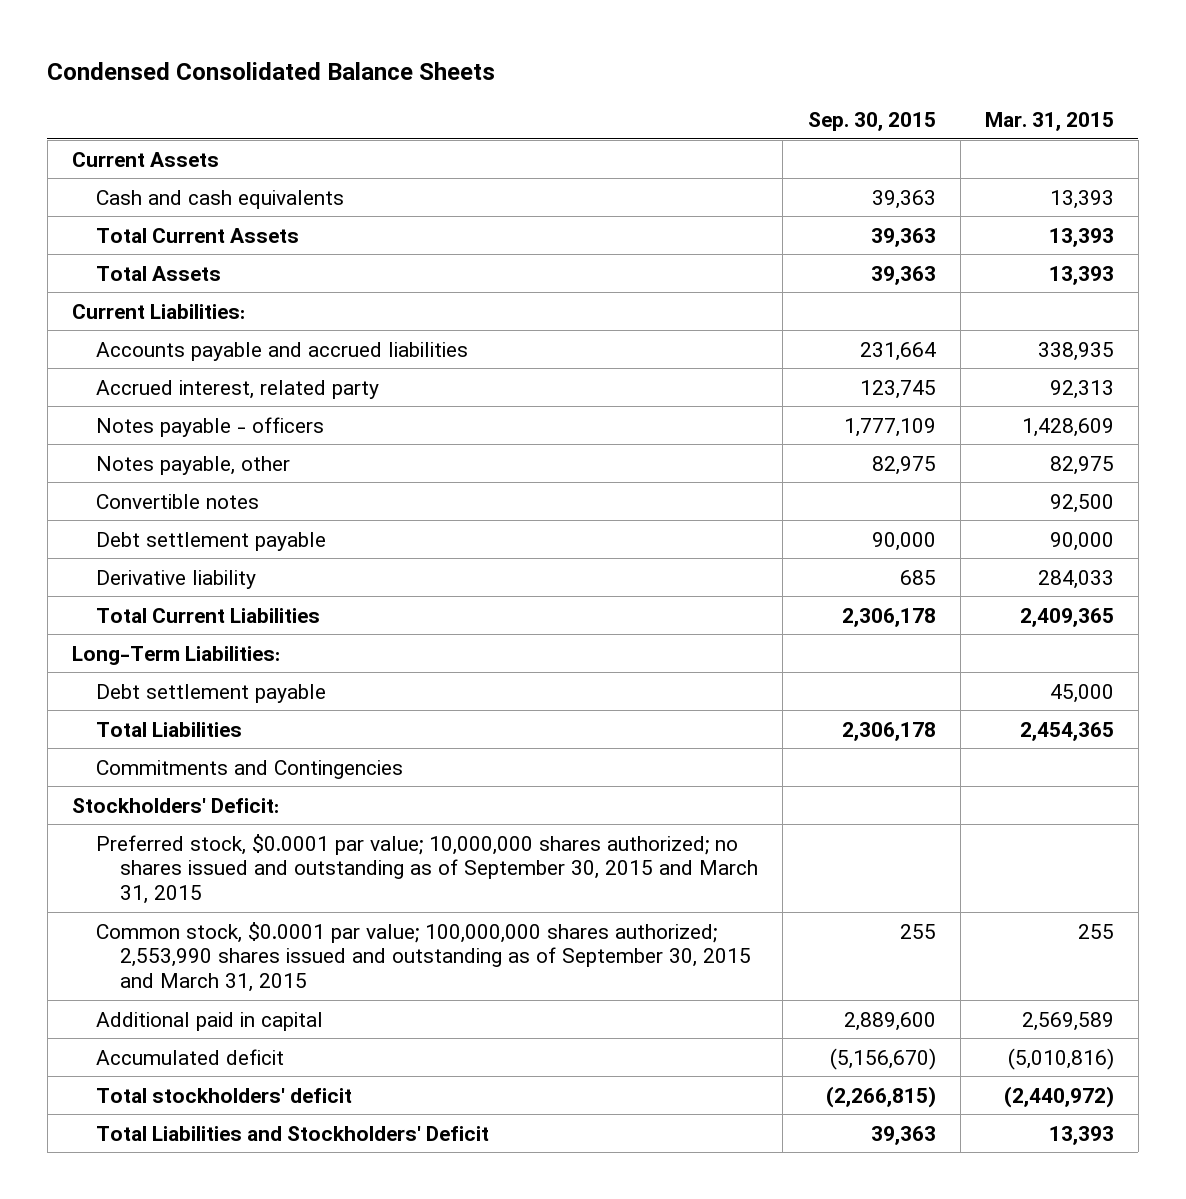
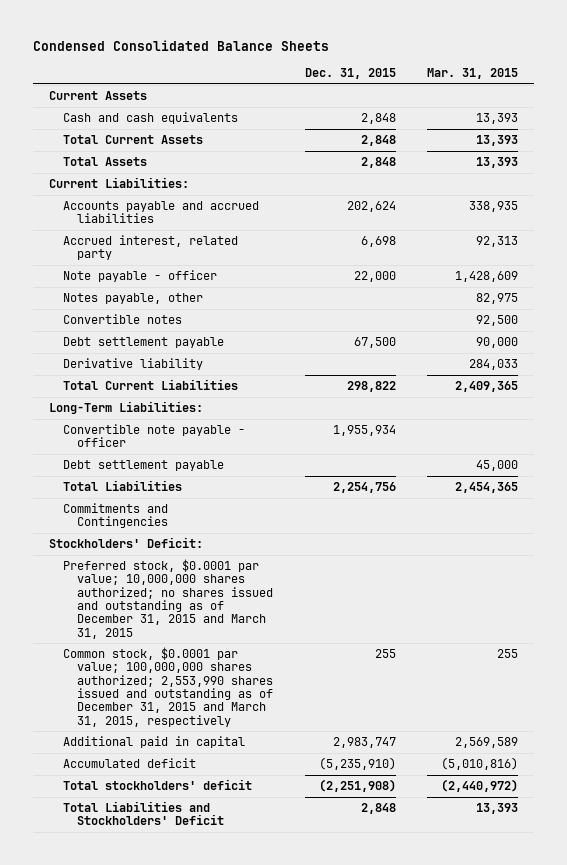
- | Sep. 30, 2015 | Mar. 31, 2015
+ | Dec. 31, 2015 | Mar. 31, 2015
- Notes payable - officers | 1,777,109 | 1,428,609
+ Note payable - officer | 22,000 | 1,428,609
+ Convertible note payable - officer | 1,955,934 |
- Preferred stock, $0.0001 par value; 10,000,000 shares authorized; no shares issued and outstanding as of September 30, 2015 and March 31, 2015
- Common stock, $0.0001 par value; 100,000,000 shares authorized; 2,553,990 shares issued and outstanding as of September 30, 2015 and March 31, 2015 | 255 | 255
+ Preferred stock, $0.0001 par value; 10,000,000 shares authorized; no shares issued and outstanding as of December 31, 2015 and March 31, 2015
+ Common stock, $0.0001 par value; 100,000,000 shares authorized; 2,553,990 shares issued and outstanding as of December 31, 2015 and March 31, 2015, respectively | 255 | 255

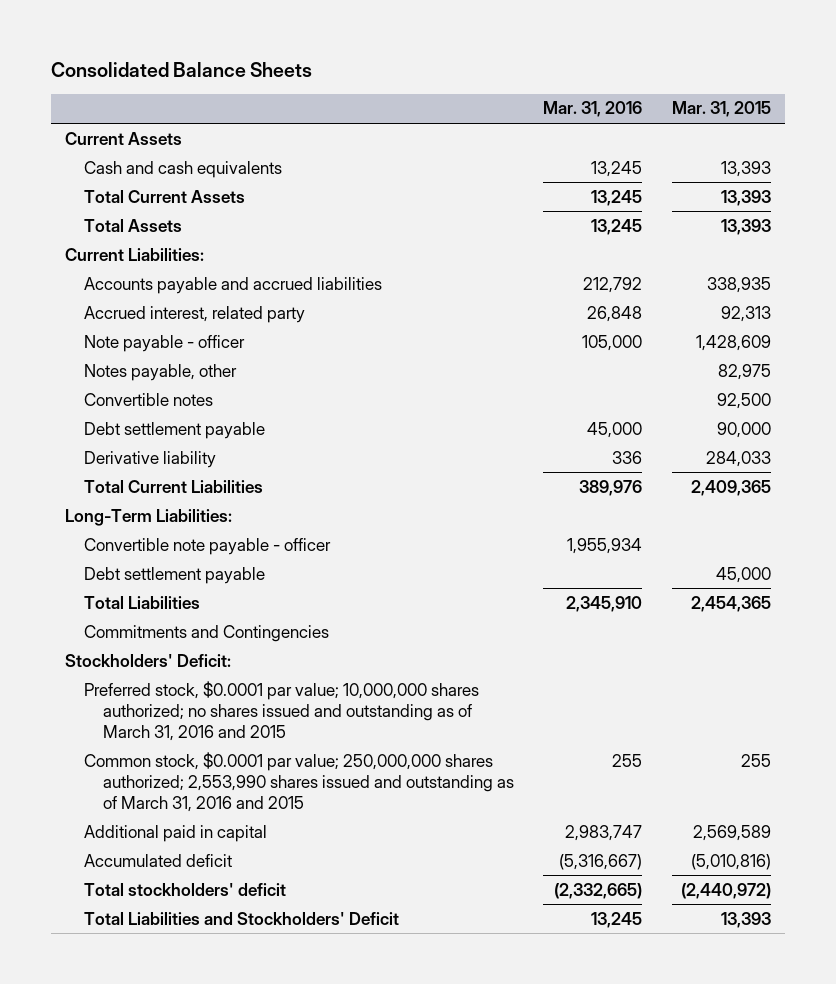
- Condensed Consolidated Balance Sheets
+ Consolidated Balance Sheets
- | Dec. 31, 2015 | Mar. 31, 2015
+ | Mar. 31, 2016 | Mar. 31, 2015
- Preferred stock, $0.0001 par value; 10,000,000 shares authorized; no shares issued and outstanding as of December 31, 2015 and March 31, 2015
- Common stock, $0.0001 par value; 100,000,000 shares authorized; 2,553,990 shares issued and outstanding as of December 31, 2015 and March 31, 2015, respectively | 255 | 255
+ Preferred stock, $0.0001 par value; 10,000,000 shares authorized; no shares issued and outstanding as of March 31, 2016 and 2015
+ Common stock, $0.0001 par value; 250,000,000 shares authorized; 2,553,990 shares issued and outstanding as of March 31, 2016 and 2015 | 255 | 255

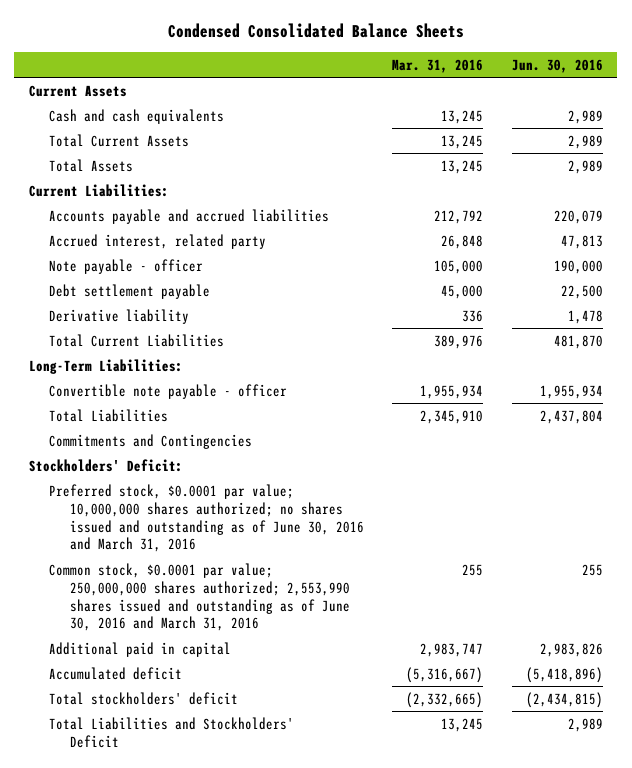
- Consolidated Balance Sheets
+ Condensed Consolidated Balance Sheets
- | Mar. 31, 2016 | Mar. 31, 2015
+ | Mar. 31, 2016 | Jun. 30, 2016
- Notes payable, other | | 82,975
- Convertible notes | | 92,500
- Debt settlement payable | | 45,000
- Preferred stock, $0.0001 par value; 10,000,000 shares authorized; no shares issued and outstanding as of March 31, 2016 and 2015
- Common stock, $0.0001 par value; 250,000,000 shares authorized; 2,553,990 shares issued and outstanding as of March 31, 2016 and 2015 | 255 | 255
+ Preferred stock, $0.0001 par value; 10,000,000 shares authorized; no shares issued and outstanding as of June 30, 2016 and March 31, 2016
+ Common stock, $0.0001 par value; 250,000,000 shares authorized; 2,553,990 shares issued and outstanding as of June 30, 2016 and March 31, 2016 | 255 | 255

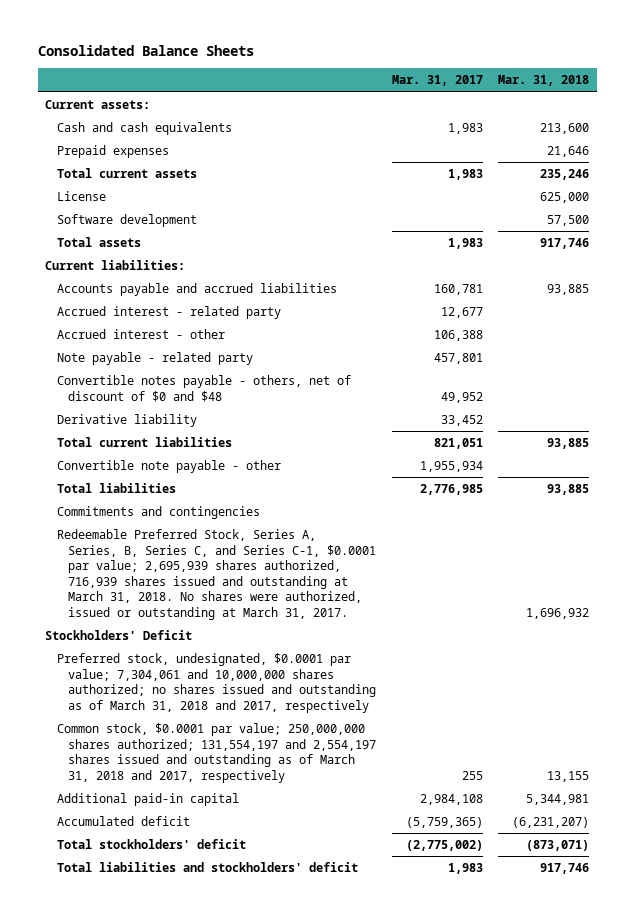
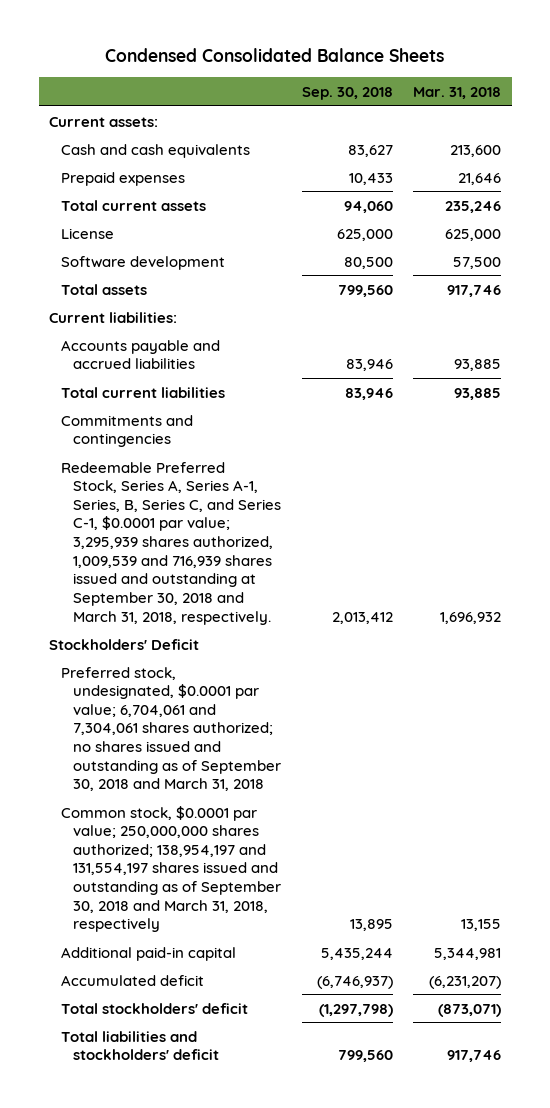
- Consolidated Balance Sheets
+ Condensed Consolidated Balance Sheets
- | Mar. 31, 2017 | Mar. 31, 2018
+ | Sep. 30, 2018 | Mar. 31, 2018
- Accrued interest - related party | 12,677 |
- Accrued interest - other | 106,388 |
- Note payable - related party | 457,801 |
- Convertible notes payable - others, net of discount of $0 and $48 | 49,952 |
- Derivative liability | 33,452 |
- Convertible note payable - other | 1,955,934 |
- Total liabilities | 2,776,985 | 93,885
- Redeemable Preferred Stock, Series A, Series, B, Series C, and Series C-1, $0.0001 par value; 2,695,939 shares authorized, 716,939 shares issued and outstanding at March 31, 2018. No shares were authorized, issued or outstanding at March 31, 2017. | | 1,696,932
+ Redeemable Preferred Stock, Series A, Series A-1, Series, B, Series C, and Series C-1, $0.0001 par value; 3,295,939 shares authorized, 1,009,539 and 716,939 shares issued and outstanding at September 30, 2018 and March 31, 2018, respectively. | 2,013,412 | 1,696,932
- Preferred stock, undesignated, $0.0001 par value; 7,304,061 and 10,000,000 shares authorized; no shares issued and outstanding as of March 31, 2018 and 2017, respectively
- Common stock, $0.0001 par value; 250,000,000 shares authorized; 131,554,197 and 2,554,197 shares issued and outstanding as of March 31, 2018 and 2017, respectively | 255 | 13,155
+ Preferred stock, undesignated, $0.0001 par value; 6,704,061 and 7,304,061 shares authorized; no shares issued and outstanding as of September 30, 2018 and March 31, 2018
+ Common stock, $0.0001 par value; 250,000,000 shares authorized; 138,954,197 and 131,554,197 shares issued and outstanding as of September 30, 2018 and March 31, 2018, respectively | 13,895 | 13,155

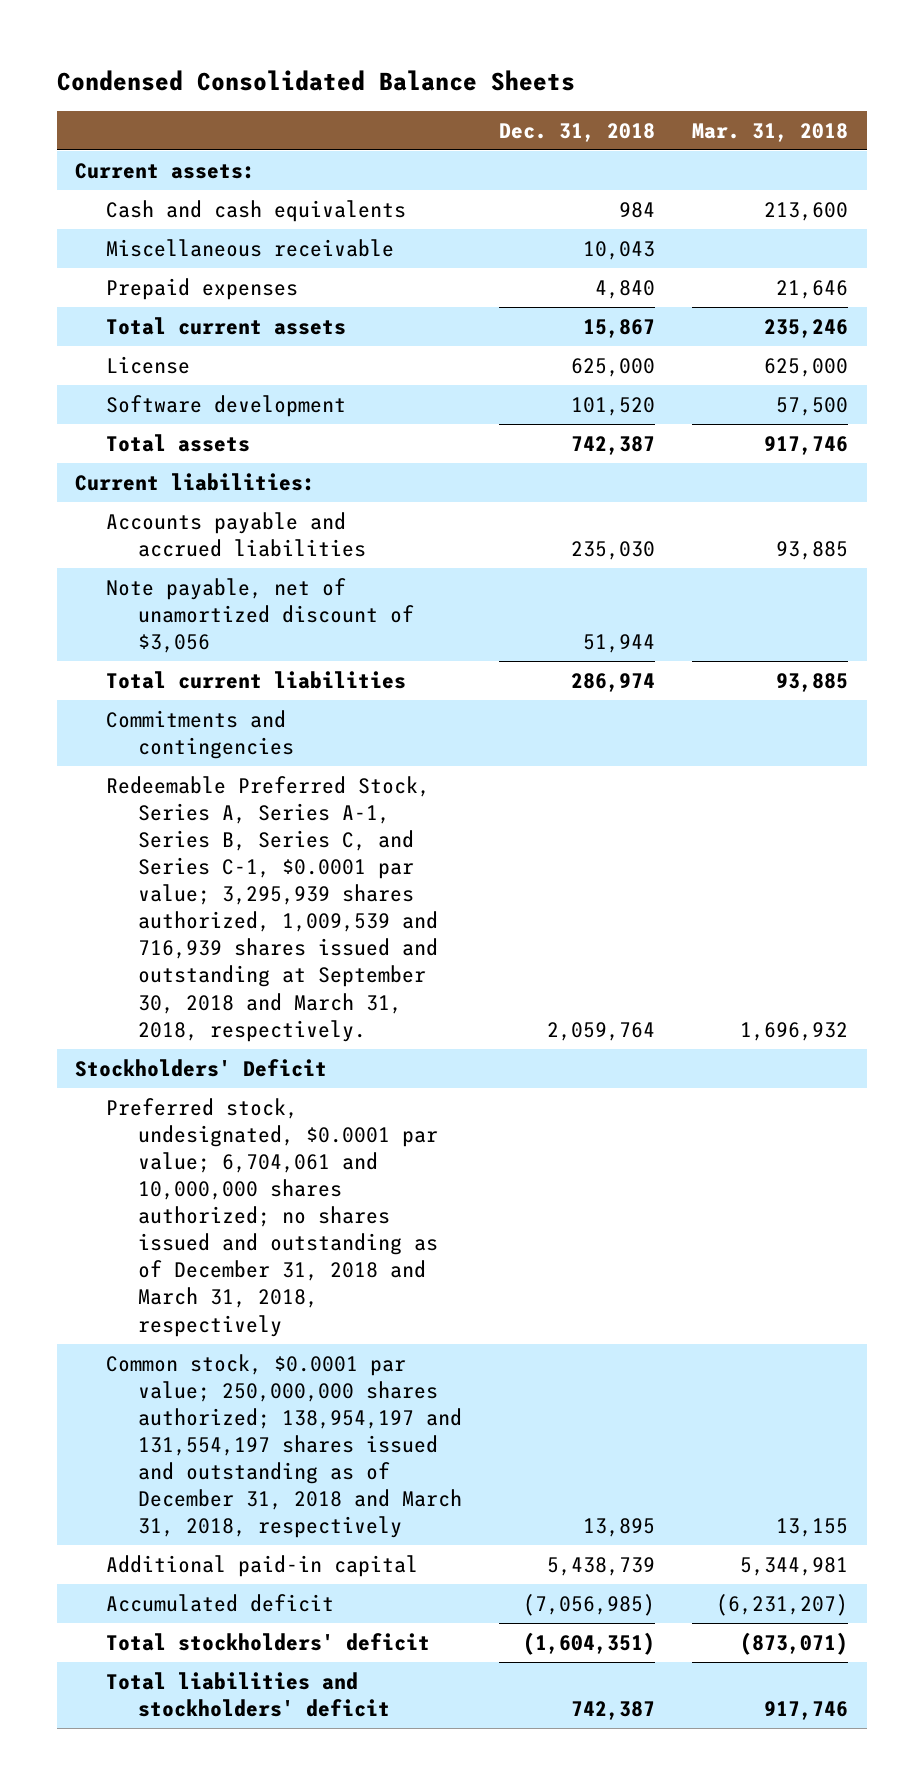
- | Sep. 30, 2018 | Mar. 31, 2018
+ | Dec. 31, 2018 | Mar. 31, 2018
+ Miscellaneous receivable | 10,043 |
+ Note payable, net of unamortized discount of $3,056 | 51,944 |
- Redeemable Preferred Stock, Series A, Series A-1, Series, B, Series C, and Series C-1, $0.0001 par value; 3,295,939 shares authorized, 1,009,539 and 716,939 shares issued and outstanding at September 30, 2018 and March 31, 2018, respectively. | 2,013,412 | 1,696,932
+ Redeemable Preferred Stock, Series A, Series A-1, Series B, Series C, and Series C-1, $0.0001 par value; 3,295,939 shares authorized, 1,009,539 and 716,939 shares issued and outstanding at September 30, 2018 and March 31, 2018, respectively. | 2,059,764 | 1,696,932
- Preferred stock, undesignated, $0.0001 par value; 6,704,061 and 7,304,061 shares authorized; no shares issued and outstanding as of September 30, 2018 and March 31, 2018
- Common stock, $0.0001 par value; 250,000,000 shares authorized; 138,954,197 and 131,554,197 shares issued and outstanding as of September 30, 2018 and March 31, 2018, respectively | 13,895 | 13,155
+ Preferred stock, undesignated, $0.0001 par value; 6,704,061 and 10,000,000 shares authorized; no shares issued and outstanding as of December 31, 2018 and March 31, 2018, respectively
+ Common stock, $0.0001 par value; 250,000,000 shares authorized; 138,954,197 and 131,554,197 shares issued and outstanding as of December 31, 2018 and March 31, 2018, respectively | 13,895 | 13,155

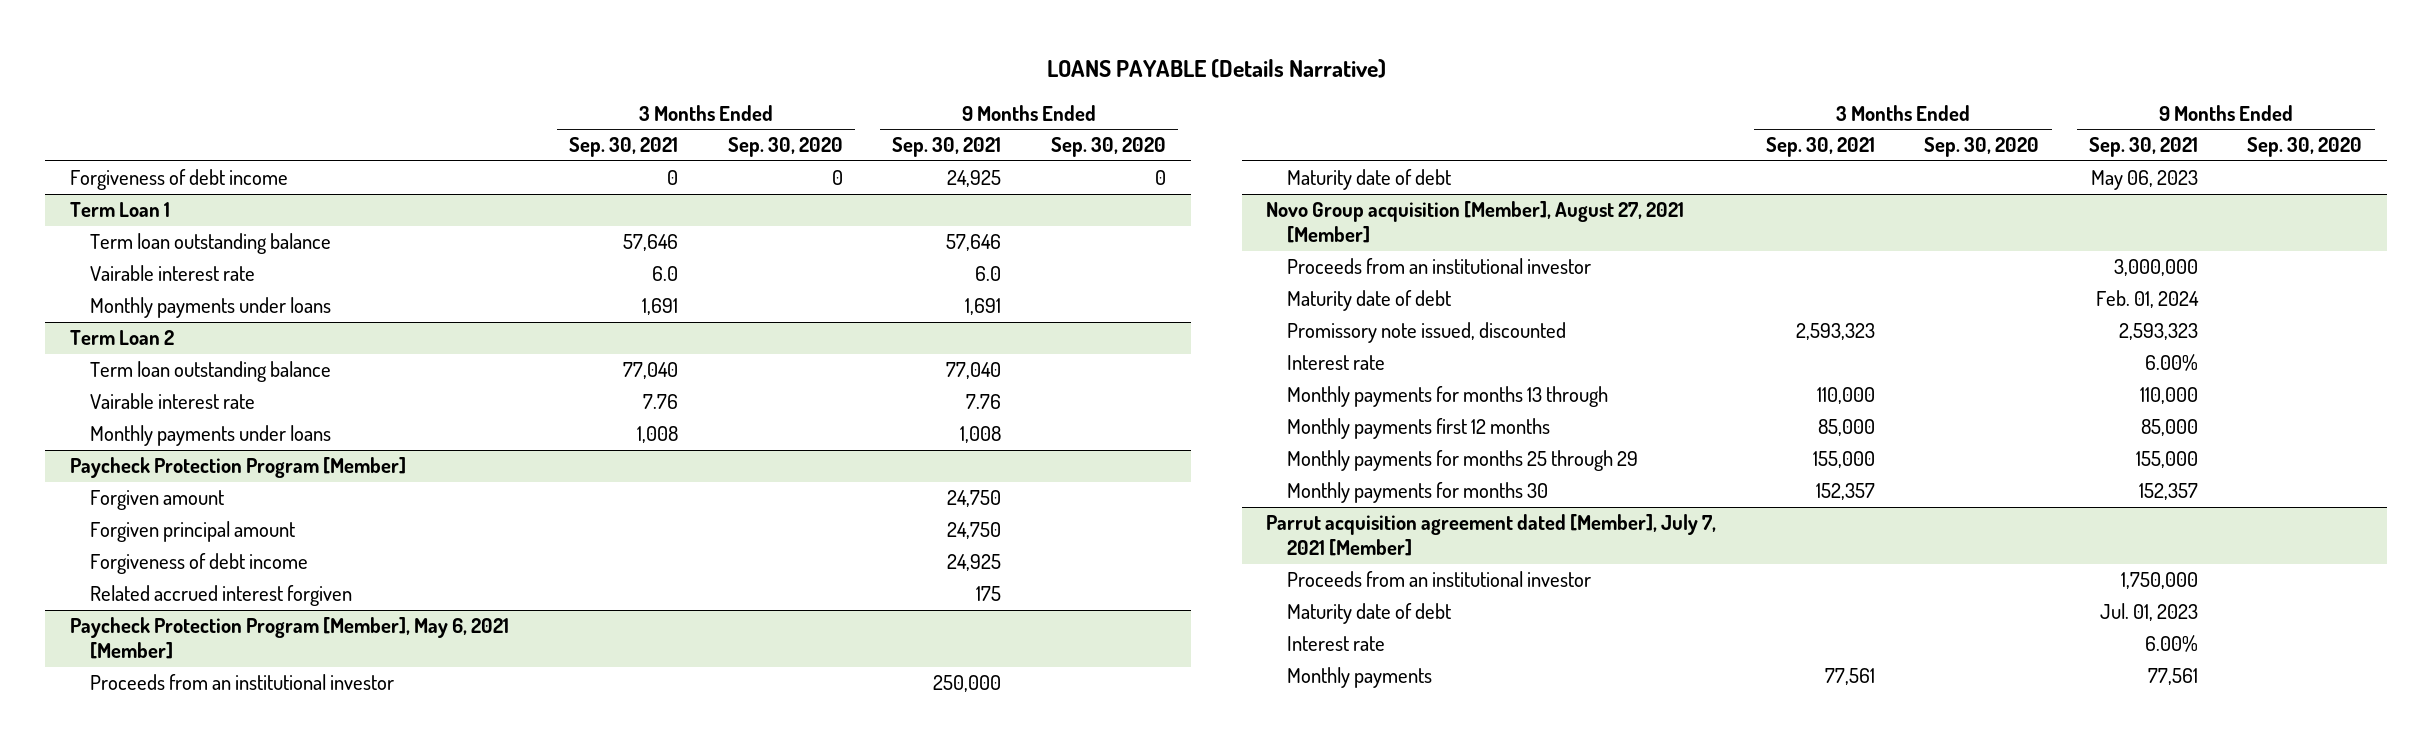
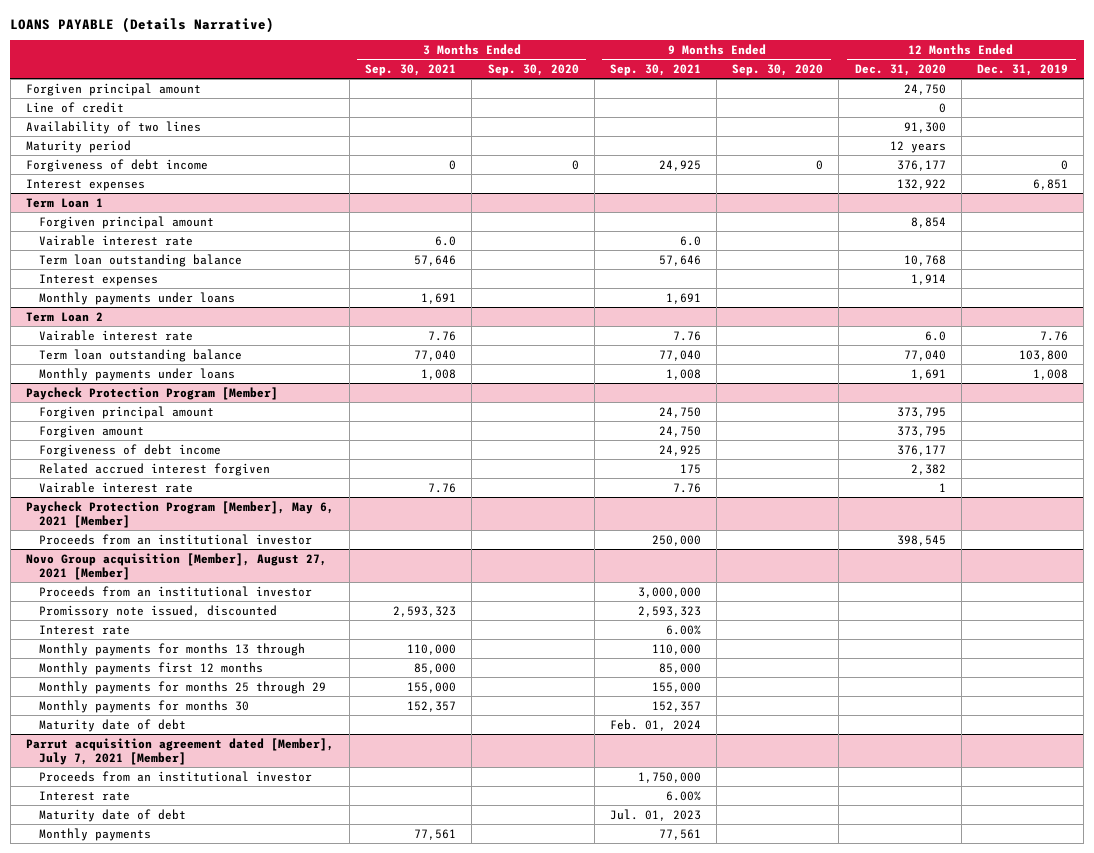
- | 3 Months Ended Sep. 30, 2021 | 3 Months Ended Sep. 30, 2020 | 9 Months Ended Sep. 30, 2021 | 9 Months Ended Sep. 30, 2020
+ | 3 Months Ended Sep. 30, 2021 | 3 Months Ended Sep. 30, 2020 | 9 Months Ended Sep. 30, 2021 | 9 Months Ended Sep. 30, 2020 | 12 Months Ended Dec. 31, 2020 | 12 Months Ended Dec. 31, 2019
+ Forgiven principal amount | | | | | 24,750 |
+ Line of credit | | | | | 0 |
+ Availability of two lines | | | | | 91,300 |
+ Maturity period | | | | | 12 years |
+ Interest expenses | | | | | 132,922 | 6,851
@ Term Loan 1
+ Forgiven principal amount | | | | | 8,854 |
moved down: Term loan outstanding balance | 57,646 | | 57,646 | | 10,768 |
+ Interest expenses | | | | | 1,914 |
@ Term Loan 2
moved down: Term loan outstanding balance | 77,040 | | 77,040 | | 77,040 | 103,800
@ Paycheck Protection Program [Member]
moved down: Forgiven amount | | | 24,750 | | 373,795 |
+ Vairable interest rate | 7.76 | | 7.76 | | 1 |
@ Paycheck Protection Program [Member], May 6, 2021 [Member]
- Maturity date of debt | | | May 06, 2023 |
@ Novo Group acquisition [Member], August 27, 2021 [Member]
moved down: Maturity date of debt | | | Feb. 01, 2024 | | |
@ Parrut acquisition agreement dated [Member], July 7, 2021 [Member]
moved down: Maturity date of debt | | | Jul. 01, 2023 | | |

